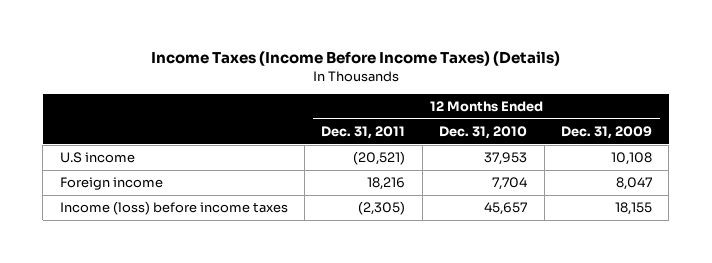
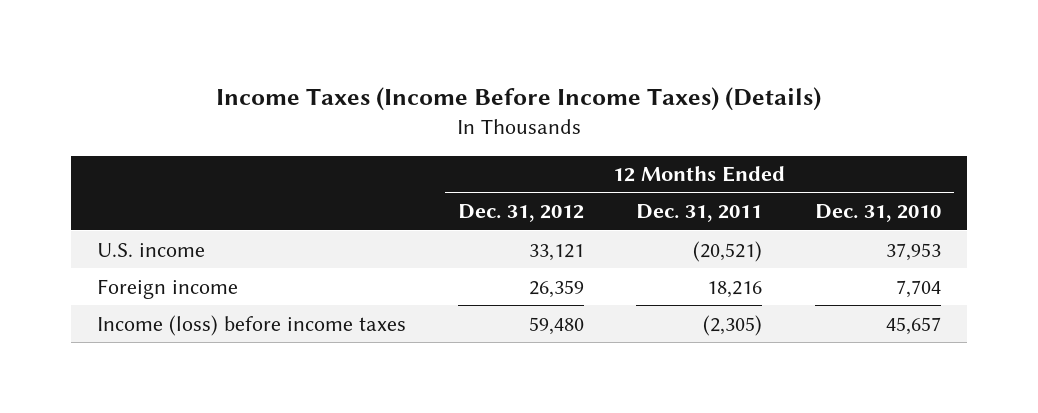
- | 12 Months Ended Dec. 31, 2011 | 12 Months Ended Dec. 31, 2010 | 12 Months Ended Dec. 31, 2009
+ | 12 Months Ended Dec. 31, 2012 | 12 Months Ended Dec. 31, 2011 | 12 Months Ended Dec. 31, 2010
- U.S income | (20,521) | 37,953 | 10,108
+ U.S. income | 33,121 | (20,521) | 37,953

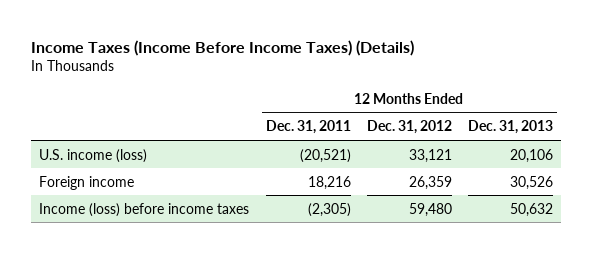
- | 12 Months Ended Dec. 31, 2012 | 12 Months Ended Dec. 31, 2011 | 12 Months Ended Dec. 31, 2010
+ | 12 Months Ended Dec. 31, 2011 | 12 Months Ended Dec. 31, 2012 | 12 Months Ended Dec. 31, 2013
- U.S. income | 33,121 | (20,521) | 37,953
+ U.S. income (loss) | (20,521) | 33,121 | 20,106

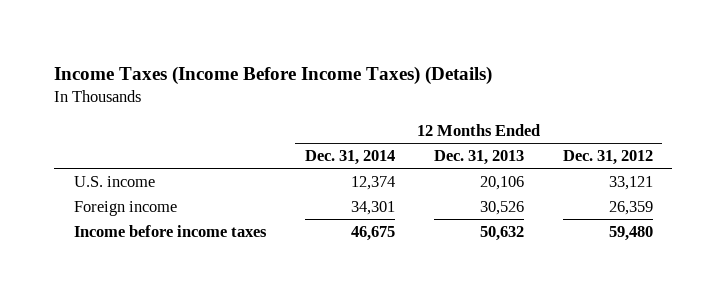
- | 12 Months Ended Dec. 31, 2011 | 12 Months Ended Dec. 31, 2012 | 12 Months Ended Dec. 31, 2013
+ | 12 Months Ended Dec. 31, 2014 | 12 Months Ended Dec. 31, 2013 | 12 Months Ended Dec. 31, 2012
- U.S. income (loss) | (20,521) | 33,121 | 20,106
+ U.S. income | 12,374 | 20,106 | 33,121
- Income (loss) before income taxes | (2,305) | 59,480 | 50,632
+ Income before income taxes | 46,675 | 50,632 | 59,480

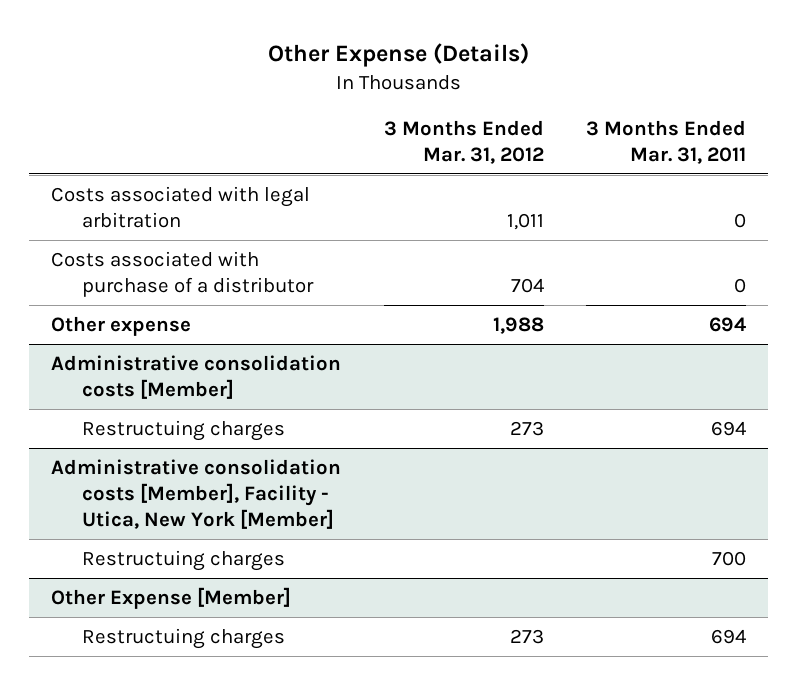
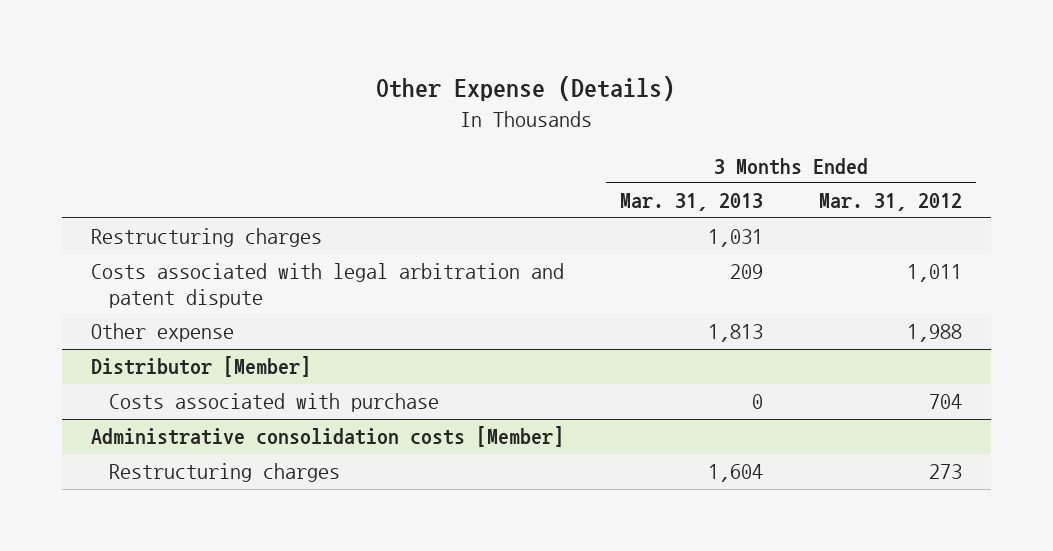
- | 3 Months Ended Mar. 31, 2012 | 3 Months Ended Mar. 31, 2011
+ | 3 Months Ended Mar. 31, 2013 | 3 Months Ended Mar. 31, 2012
- Costs associated with legal arbitration | 1,011 | 0
- Costs associated with purchase of a distributor | 704 | 0
+ Restructuring charges | 1,031 |
+ Costs associated with legal arbitration and patent dispute | 209 | 1,011
+ Distributor [Member]
+ Costs associated with purchase | 0 | 704
@ Administrative consolidation costs [Member]
- Restructuing charges | 273 | 694
- Administrative consolidation costs [Member], Facility - Utica, New York [Member]
- Restructuing charges | | 700
- Other Expense [Member]
- Restructuing charges | 273 | 694
@ Administrative consolidation costs [Member]
+ Restructuring charges | 1,604 | 273

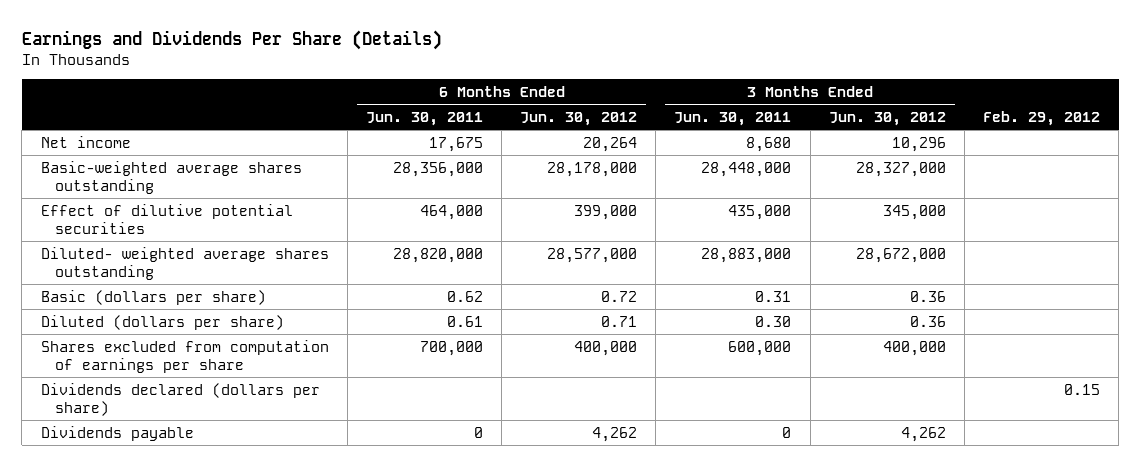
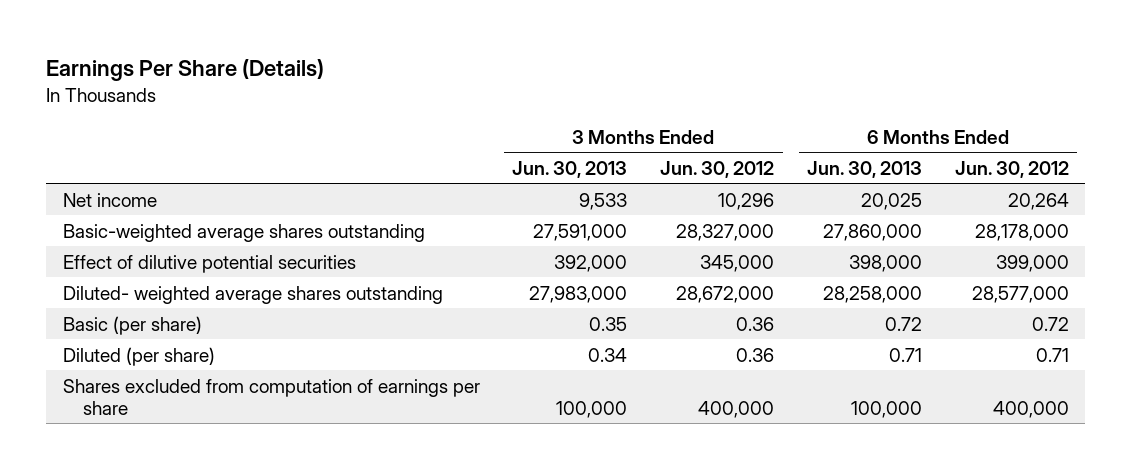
- Earnings and Dividends Per Share (Details)
+ Earnings Per Share (Details)
- | 6 Months Ended Jun. 30, 2011 | 6 Months Ended Jun. 30, 2012 | 3 Months Ended Jun. 30, 2011 | 3 Months Ended Jun. 30, 2012 | Feb. 29, 2012
+ | 3 Months Ended Jun. 30, 2013 | 3 Months Ended Jun. 30, 2012 | 6 Months Ended Jun. 30, 2013 | 6 Months Ended Jun. 30, 2012
- Basic (dollars per share) | 0.62 | 0.72 | 0.31 | 0.36 |
- Diluted (dollars per share) | 0.61 | 0.71 | 0.30 | 0.36 |
+ Basic (per share) | 0.35 | 0.36 | 0.72 | 0.72
+ Diluted (per share) | 0.34 | 0.36 | 0.71 | 0.71
- Dividends declared (dollars per share) | | | | | 0.15
- Dividends payable | 0 | 4,262 | 0 | 4,262 |

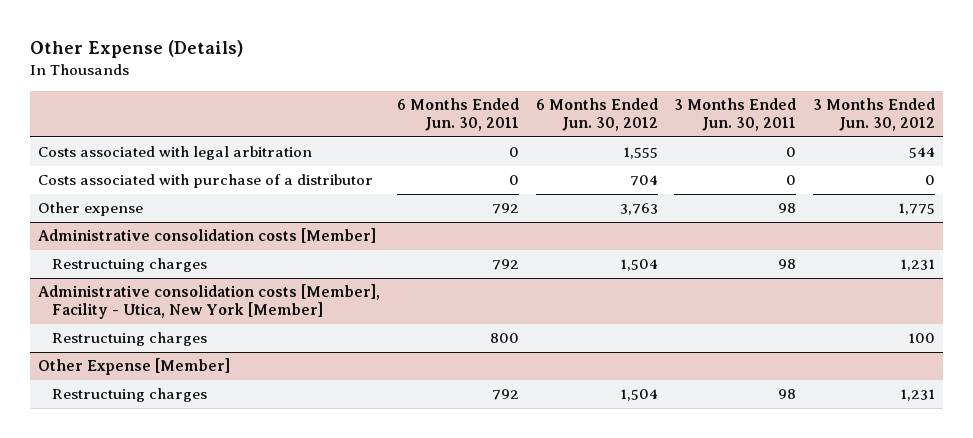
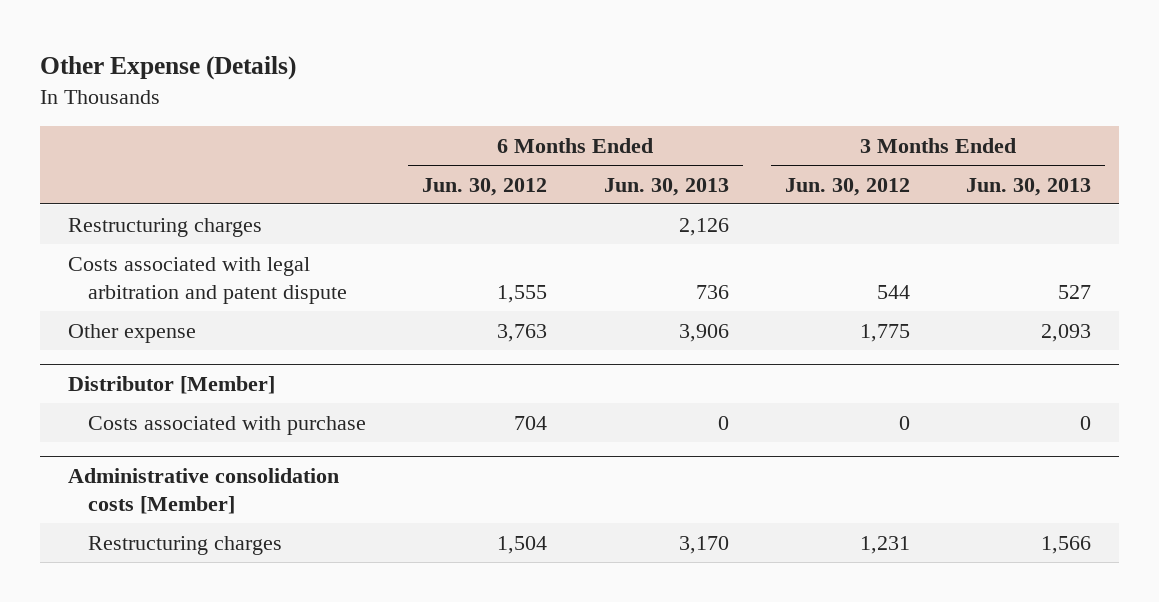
- | 6 Months Ended Jun. 30, 2011 | 6 Months Ended Jun. 30, 2012 | 3 Months Ended Jun. 30, 2011 | 3 Months Ended Jun. 30, 2012
+ | 6 Months Ended Jun. 30, 2012 | 6 Months Ended Jun. 30, 2013 | 3 Months Ended Jun. 30, 2012 | 3 Months Ended Jun. 30, 2013
- Costs associated with legal arbitration | 0 | 1,555 | 0 | 544
- Costs associated with purchase of a distributor | 0 | 704 | 0 | 0
+ Restructuring charges | | 2,126 | |
+ Costs associated with legal arbitration and patent dispute | 1,555 | 736 | 544 | 527
+ Distributor [Member]
+ Costs associated with purchase | 704 | 0 | 0 | 0
@ Administrative consolidation costs [Member]
- Restructuing charges | 792 | 1,504 | 98 | 1,231
- Administrative consolidation costs [Member], Facility - Utica, New York [Member]
- Restructuing charges | 800 | | | 100
- Other Expense [Member]
- Restructuing charges | 792 | 1,504 | 98 | 1,231
@ Administrative consolidation costs [Member]
+ Restructuring charges | 1,504 | 3,170 | 1,231 | 1,566

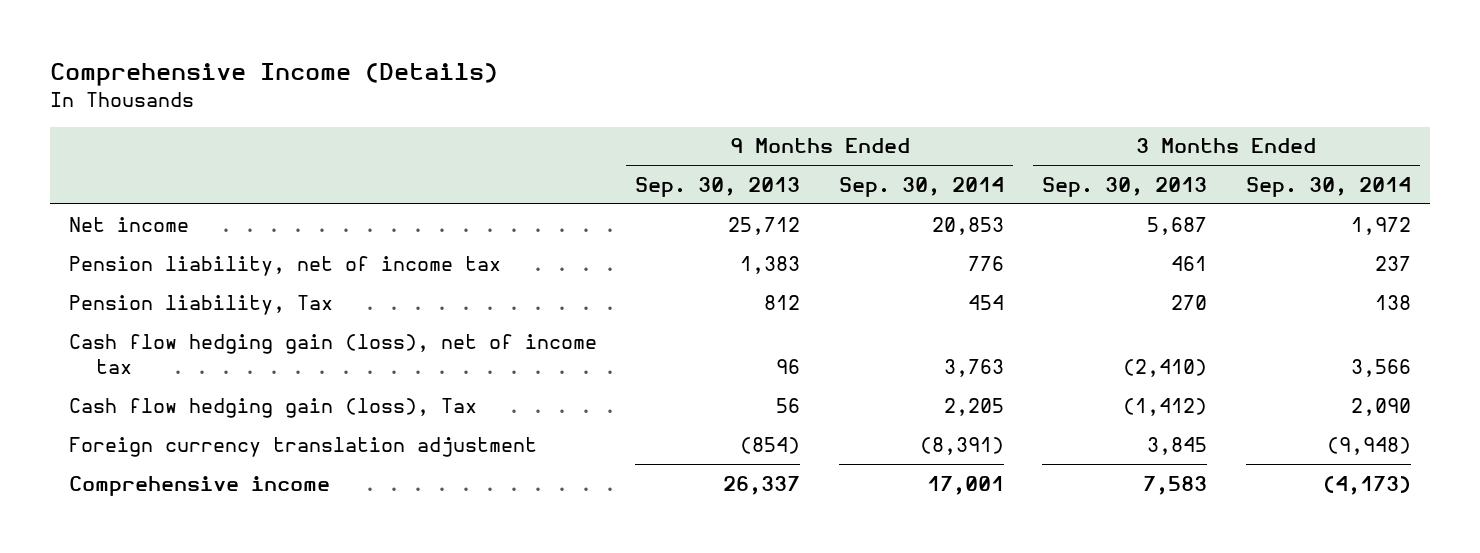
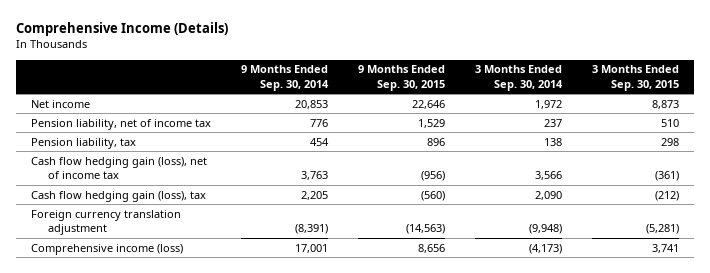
- | 9 Months Ended Sep. 30, 2013 | 9 Months Ended Sep. 30, 2014 | 3 Months Ended Sep. 30, 2013 | 3 Months Ended Sep. 30, 2014
+ | 9 Months Ended Sep. 30, 2014 | 9 Months Ended Sep. 30, 2015 | 3 Months Ended Sep. 30, 2014 | 3 Months Ended Sep. 30, 2015
- Pension liability, Tax | 812 | 454 | 270 | 138
+ Pension liability, tax | 454 | 896 | 138 | 298
- Cash flow hedging gain (loss), Tax | 56 | 2,205 | (1,412) | 2,090
+ Cash flow hedging gain (loss), tax | 2,205 | (560) | 2,090 | (212)
- Comprehensive income | 26,337 | 17,001 | 7,583 | (4,173)
+ Comprehensive income (loss) | 17,001 | 8,656 | (4,173) | 3,741

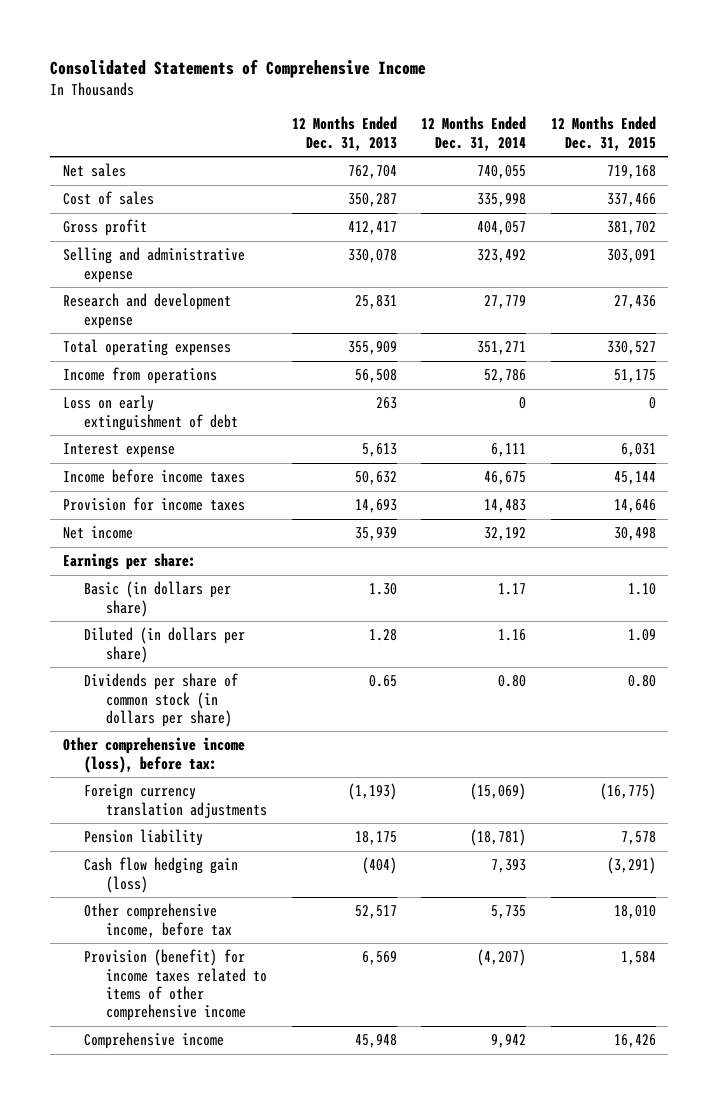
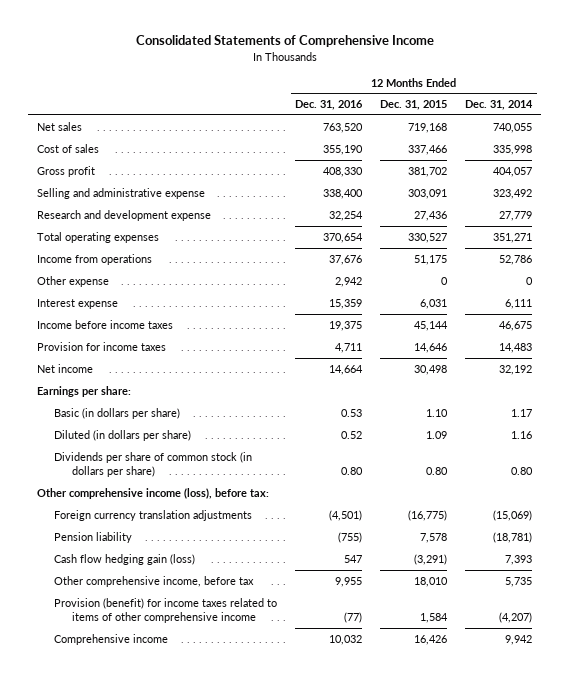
- | 12 Months Ended Dec. 31, 2013 | 12 Months Ended Dec. 31, 2014 | 12 Months Ended Dec. 31, 2015
+ | 12 Months Ended Dec. 31, 2016 | 12 Months Ended Dec. 31, 2015 | 12 Months Ended Dec. 31, 2014
- Loss on early extinguishment of debt | 263 | 0 | 0
+ Other expense | 2,942 | 0 | 0

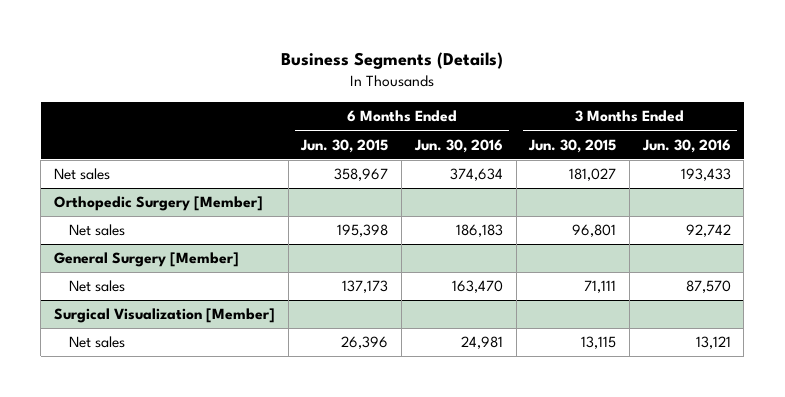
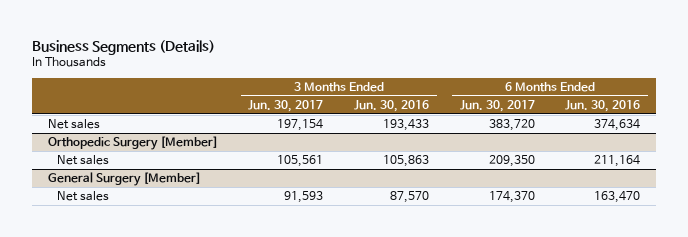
- | 6 Months Ended Jun. 30, 2015 | 6 Months Ended Jun. 30, 2016 | 3 Months Ended Jun. 30, 2015 | 3 Months Ended Jun. 30, 2016
+ | 3 Months Ended Jun. 30, 2017 | 3 Months Ended Jun. 30, 2016 | 6 Months Ended Jun. 30, 2017 | 6 Months Ended Jun. 30, 2016
@ Orthopedic Surgery [Member]
- Net sales | 195,398 | 186,183 | 96,801 | 92,742
+ Net sales | 105,561 | 105,863 | 209,350 | 211,164
- Surgical Visualization [Member]
- Net sales | 26,396 | 24,981 | 13,115 | 13,121

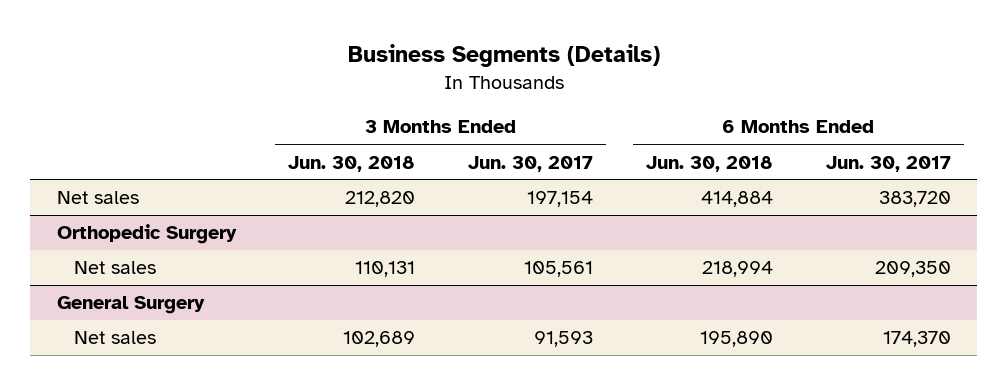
- | 3 Months Ended Jun. 30, 2017 | 3 Months Ended Jun. 30, 2016 | 6 Months Ended Jun. 30, 2017 | 6 Months Ended Jun. 30, 2016
+ | 3 Months Ended Jun. 30, 2018 | 3 Months Ended Jun. 30, 2017 | 6 Months Ended Jun. 30, 2018 | 6 Months Ended Jun. 30, 2017
- Orthopedic Surgery [Member]
+ Orthopedic Surgery
- General Surgery [Member]
+ General Surgery

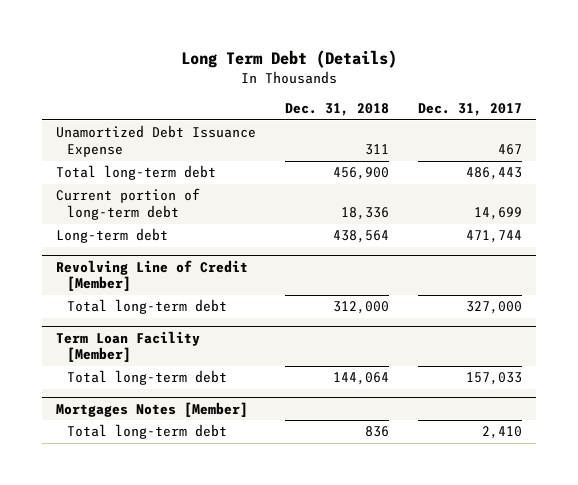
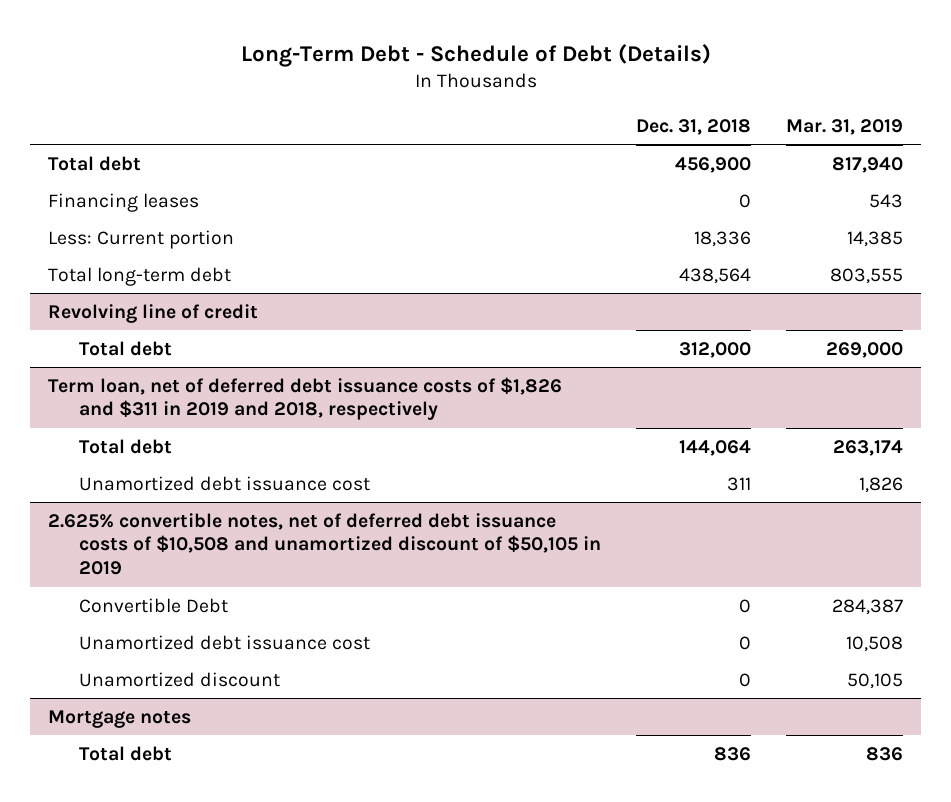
- Long Term Debt (Details)
+ Long-Term Debt - Schedule of Debt (Details)
- | Dec. 31, 2018 | Dec. 31, 2017
+ | Dec. 31, 2018 | Mar. 31, 2019
- Unamortized Debt Issuance Expense | 311 | 467
- Total long-term debt | 456,900 | 486,443
- Current portion of long-term debt | 18,336 | 14,699
- Long-term debt | 438,564 | 471,744
- Revolving Line of Credit [Member]
- Total long-term debt | 312,000 | 327,000
- Term Loan Facility [Member]
- Total long-term debt | 144,064 | 157,033
- Mortgages Notes [Member]
- Total long-term debt | 836 | 2,410
+ Total debt | 456,900 | 817,940
+ Financing leases | 0 | 543
+ Less: Current portion | 18,336 | 14,385
+ Total long-term debt | 438,564 | 803,555
+ Revolving line of credit
+ Total debt | 312,000 | 269,000
+ Term loan, net of deferred debt issuance costs of $1,826 and $311 in 2019 and 2018, respectively
+ Total debt | 144,064 | 263,174
+ Unamortized debt issuance cost | 311 | 1,826
+ 2.625% convertible notes, net of deferred debt issuance costs of $10,508 and unamortized discount of $50,105 in 2019
+ Convertible Debt | 0 | 284,387
+ Unamortized debt issuance cost | 0 | 10,508
+ Unamortized discount | 0 | 50,105
+ Mortgage notes
+ Total debt | 836 | 836

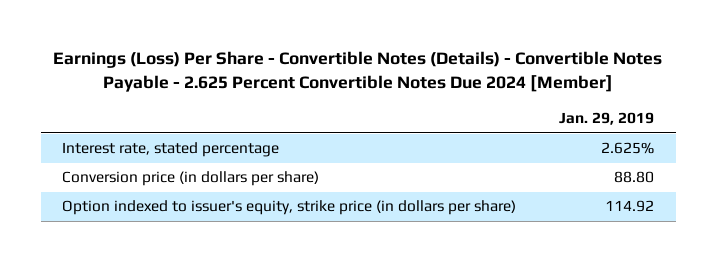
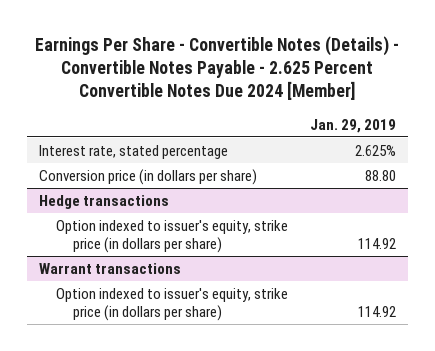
- Earnings (Loss) Per Share - Convertible Notes (Details) - Convertible Notes Payable - 2.625 Percent Convertible Notes Due 2024 [Member]
+ Earnings Per Share - Convertible Notes (Details) - Convertible Notes Payable - 2.625 Percent Convertible Notes Due 2024 [Member]
+ Hedge transactions
+ Warrant transactions
+ Option indexed to issuer's equity, strike price (in dollars per share) | 114.92

